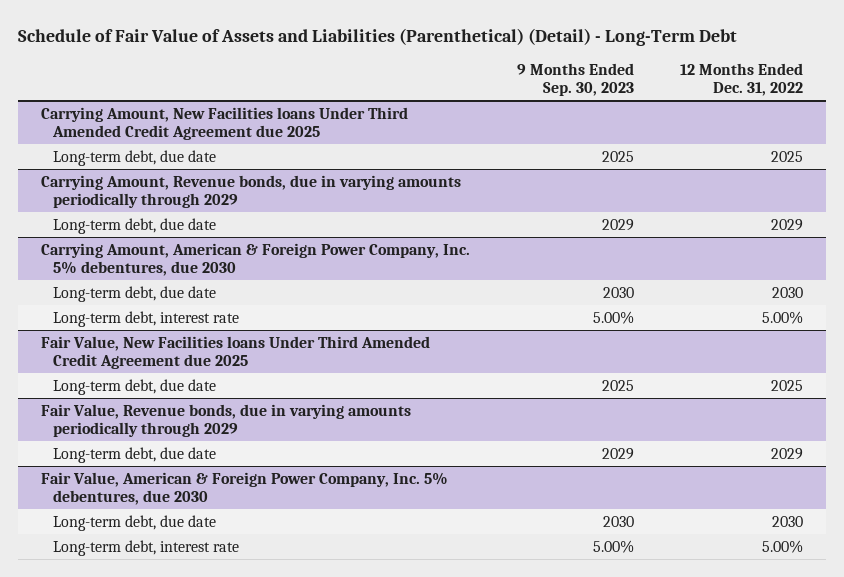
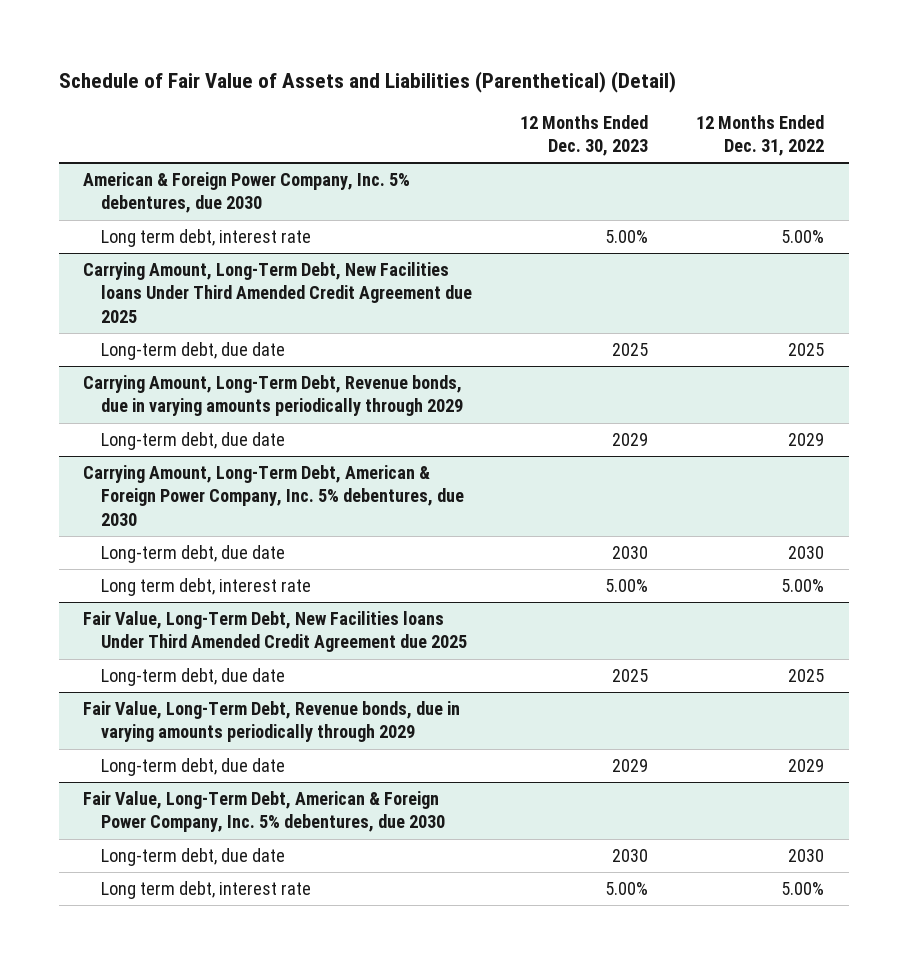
- Schedule of Fair Value of Assets and Liabilities (Parenthetical) (Detail) - Long-Term Debt
+ Schedule of Fair Value of Assets and Liabilities (Parenthetical) (Detail)
- | 9 Months Ended Sep. 30, 2023 | 12 Months Ended Dec. 31, 2022
+ | 12 Months Ended Dec. 30, 2023 | 12 Months Ended Dec. 31, 2022
- Carrying Amount, New Facilities loans Under Third Amended Credit Agreement due 2025
+ American & Foreign Power Company, Inc. 5% debentures, due 2030
+ Long term debt, interest rate | 5.00% | 5.00%
+ Carrying Amount, Long-Term Debt, New Facilities loans Under Third Amended Credit Agreement due 2025
- Carrying Amount, Revenue bonds, due in varying amounts periodically through 2029
+ Carrying Amount, Long-Term Debt, Revenue bonds, due in varying amounts periodically through 2029
- Carrying Amount, American & Foreign Power Company, Inc. 5% debentures, due 2030
+ Carrying Amount, Long-Term Debt, American & Foreign Power Company, Inc. 5% debentures, due 2030
- Long-term debt, interest rate | 5.00% | 5.00%
- Fair Value, New Facilities loans Under Third Amended Credit Agreement due 2025
+ Long term debt, interest rate | 5.00% | 5.00%
+ Fair Value, Long-Term Debt, New Facilities loans Under Third Amended Credit Agreement due 2025
- Fair Value, Revenue bonds, due in varying amounts periodically through 2029
+ Fair Value, Long-Term Debt, Revenue bonds, due in varying amounts periodically through 2029
- Fair Value, American & Foreign Power Company, Inc. 5% debentures, due 2030
+ Fair Value, Long-Term Debt, American & Foreign Power Company, Inc. 5% debentures, due 2030
- Long-term debt, interest rate | 5.00% | 5.00%
+ Long term debt, interest rate | 5.00% | 5.00%

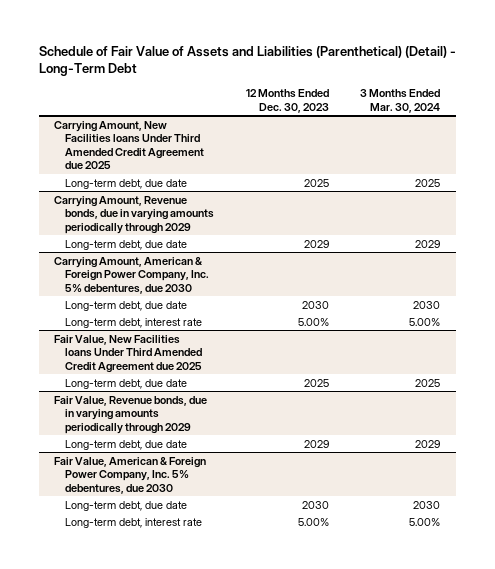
- Schedule of Fair Value of Assets and Liabilities (Parenthetical) (Detail)
+ Schedule of Fair Value of Assets and Liabilities (Parenthetical) (Detail) - Long-Term Debt
- | 12 Months Ended Dec. 30, 2023 | 12 Months Ended Dec. 31, 2022
+ | 12 Months Ended Dec. 30, 2023 | 3 Months Ended Mar. 30, 2024
- American & Foreign Power Company, Inc. 5% debentures, due 2030
- Long term debt, interest rate | 5.00% | 5.00%
- Carrying Amount, Long-Term Debt, New Facilities loans Under Third Amended Credit Agreement due 2025
+ Carrying Amount, New Facilities loans Under Third Amended Credit Agreement due 2025
- Carrying Amount, Long-Term Debt, Revenue bonds, due in varying amounts periodically through 2029
+ Carrying Amount, Revenue bonds, due in varying amounts periodically through 2029
- Carrying Amount, Long-Term Debt, American & Foreign Power Company, Inc. 5% debentures, due 2030
+ Carrying Amount, American & Foreign Power Company, Inc. 5% debentures, due 2030
- Long term debt, interest rate | 5.00% | 5.00%
- Fair Value, Long-Term Debt, New Facilities loans Under Third Amended Credit Agreement due 2025
+ Long-term debt, interest rate | 5.00% | 5.00%
+ Fair Value, New Facilities loans Under Third Amended Credit Agreement due 2025
- Fair Value, Long-Term Debt, Revenue bonds, due in varying amounts periodically through 2029
+ Fair Value, Revenue bonds, due in varying amounts periodically through 2029
- Fair Value, Long-Term Debt, American & Foreign Power Company, Inc. 5% debentures, due 2030
+ Fair Value, American & Foreign Power Company, Inc. 5% debentures, due 2030
- Long term debt, interest rate | 5.00% | 5.00%
+ Long-term debt, interest rate | 5.00% | 5.00%

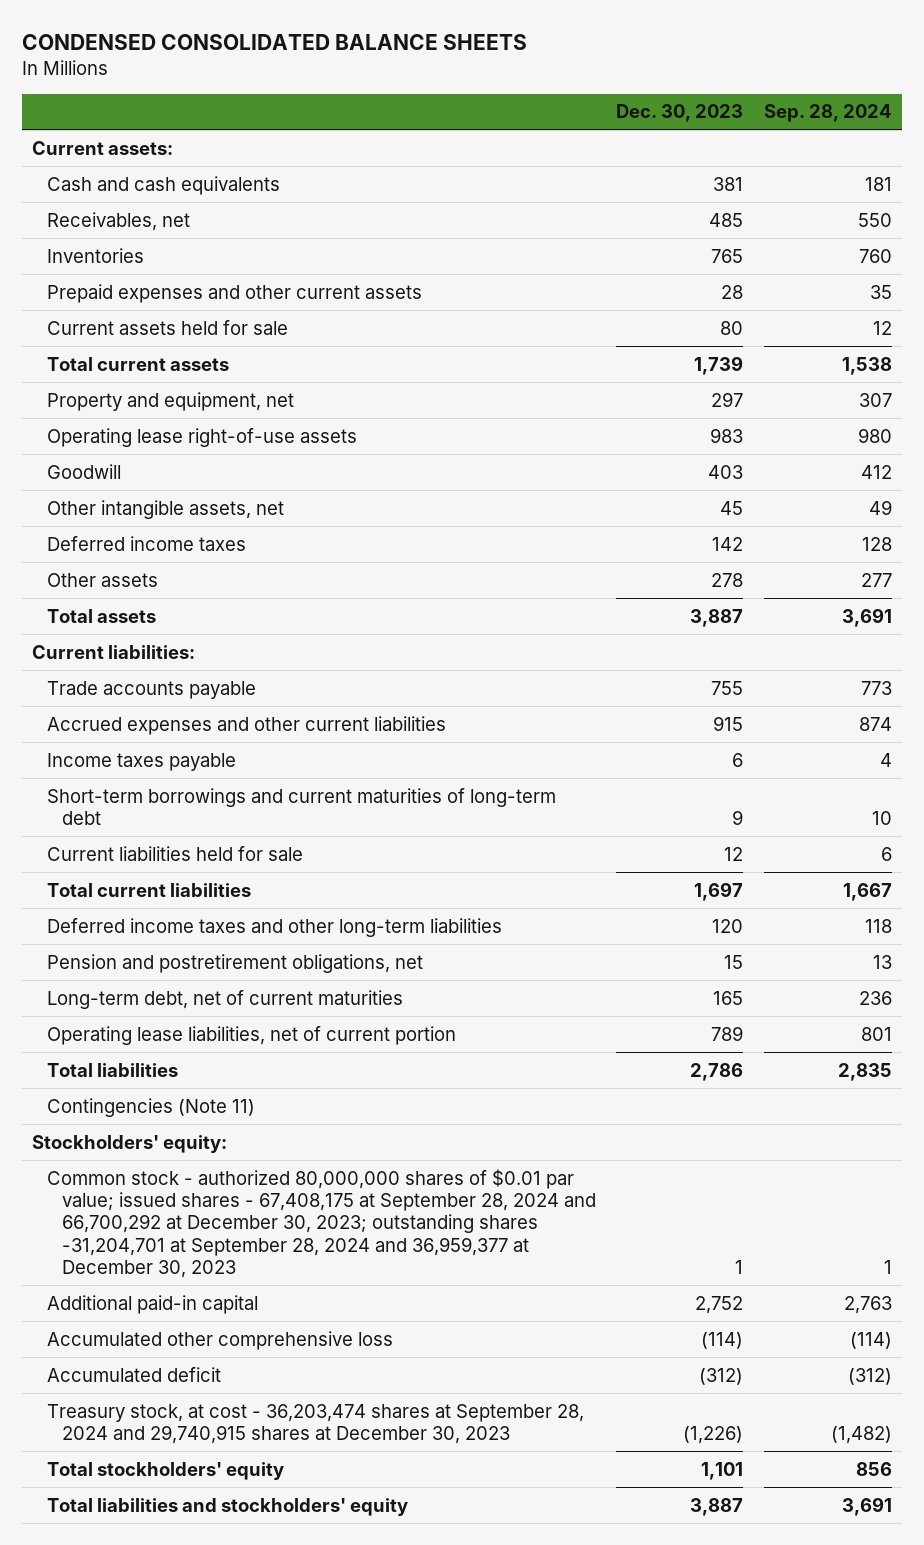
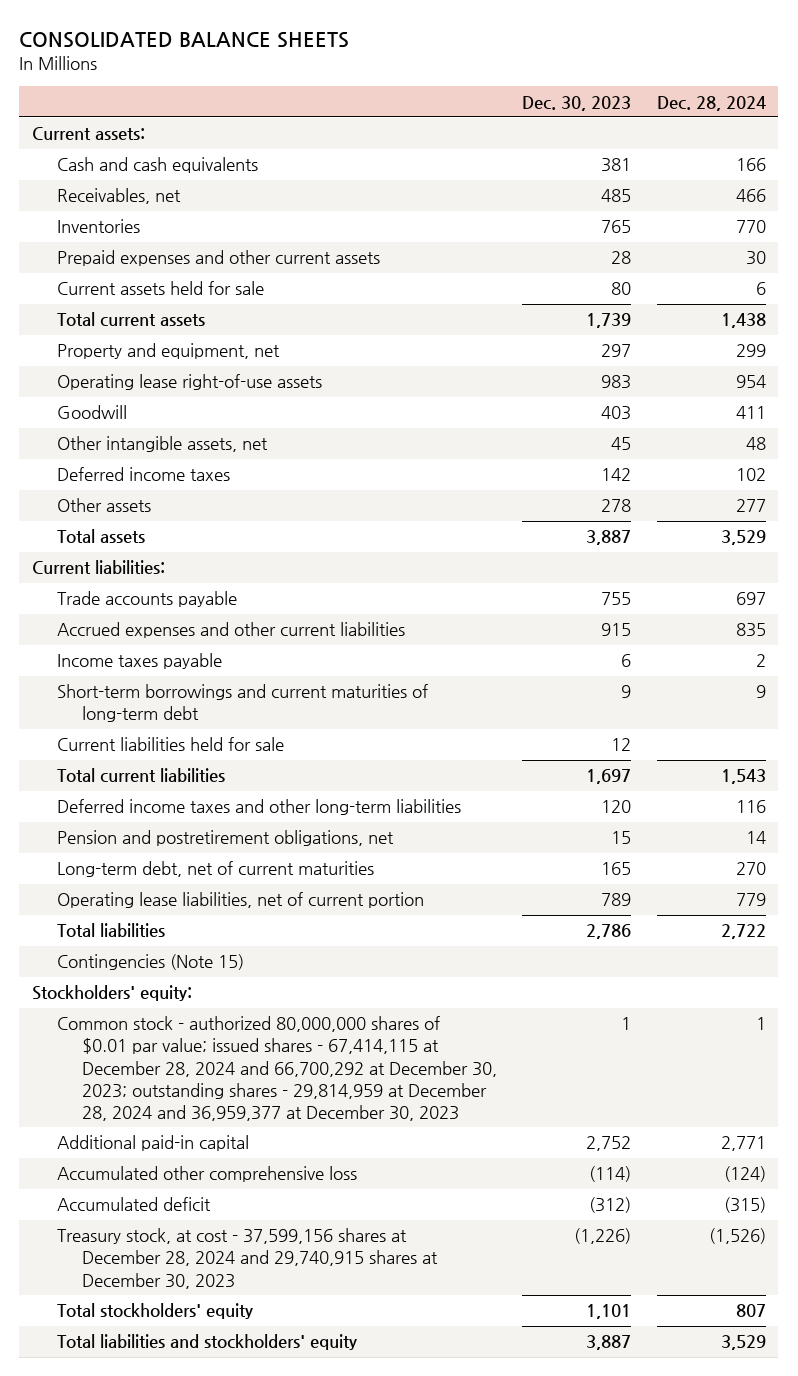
- CONDENSED CONSOLIDATED BALANCE SHEETS
+ CONSOLIDATED BALANCE SHEETS
- | Dec. 30, 2023 | Sep. 28, 2024
+ | Dec. 30, 2023 | Dec. 28, 2024
- Contingencies (Note 11)
+ Contingencies (Note 15)
- Common stock - authorized 80,000,000 shares of $0.01 par value; issued shares - 67,408,175 at September 28, 2024 and 66,700,292 at December 30, 2023; outstanding shares -31,204,701 at September 28, 2024 and 36,959,377 at December 30, 2023 | 1 | 1
+ Common stock - authorized 80,000,000 shares of $0.01 par value; issued shares - 67,414,115 at December 28, 2024 and 66,700,292 at December 30, 2023; outstanding shares - 29,814,959 at December 28, 2024 and 36,959,377 at December 30, 2023 | 1 | 1
- Treasury stock, at cost - 36,203,474 shares at September 28, 2024 and 29,740,915 shares at December 30, 2023 | (1,226) | (1,482)
+ Treasury stock, at cost - 37,599,156 shares at December 28, 2024 and 29,740,915 shares at December 30, 2023 | (1,226) | (1,526)

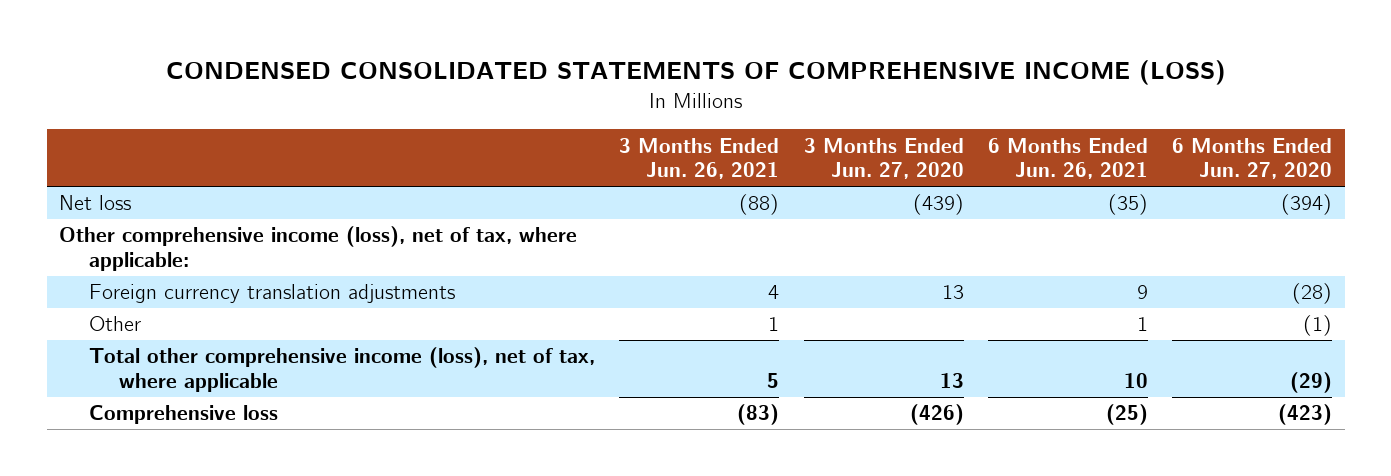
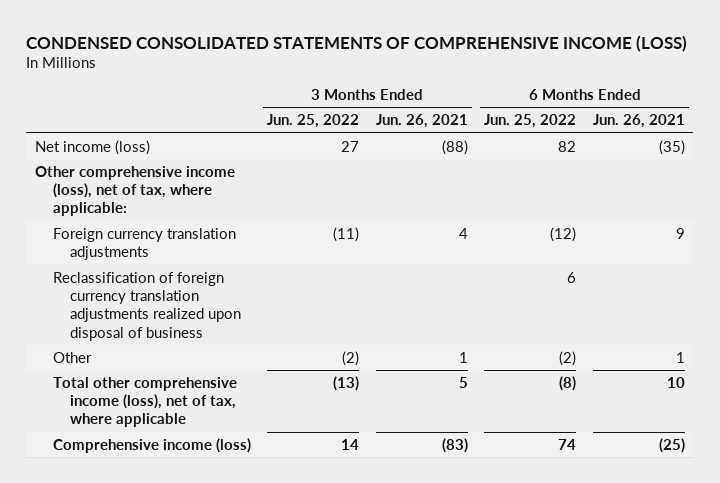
- | 3 Months Ended Jun. 26, 2021 | 3 Months Ended Jun. 27, 2020 | 6 Months Ended Jun. 26, 2021 | 6 Months Ended Jun. 27, 2020
+ | 3 Months Ended Jun. 25, 2022 | 3 Months Ended Jun. 26, 2021 | 6 Months Ended Jun. 25, 2022 | 6 Months Ended Jun. 26, 2021
- Net loss | (88) | (439) | (35) | (394)
+ Net income (loss) | 27 | (88) | 82 | (35)
+ Reclassification of foreign currency translation adjustments realized upon disposal of business | | | 6 |
- Comprehensive loss | (83) | (426) | (25) | (423)
+ Comprehensive income (loss) | 14 | (83) | 74 | (25)

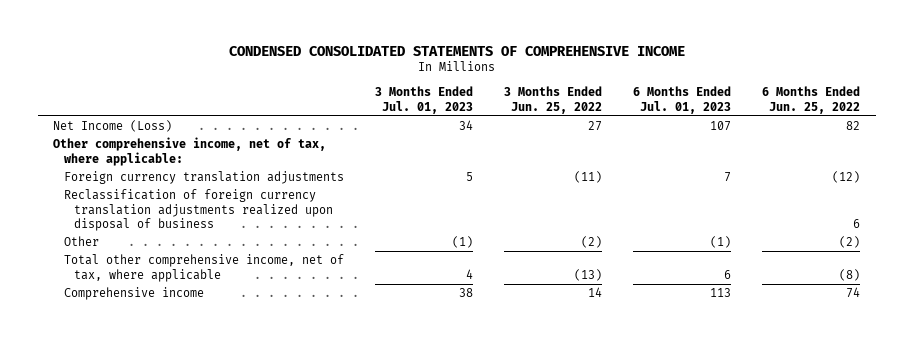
- CONDENSED CONSOLIDATED STATEMENTS OF COMPREHENSIVE INCOME (LOSS)
+ CONDENSED CONSOLIDATED STATEMENTS OF COMPREHENSIVE INCOME
- | 3 Months Ended Jun. 25, 2022 | 3 Months Ended Jun. 26, 2021 | 6 Months Ended Jun. 25, 2022 | 6 Months Ended Jun. 26, 2021
+ | 3 Months Ended Jul. 01, 2023 | 3 Months Ended Jun. 25, 2022 | 6 Months Ended Jul. 01, 2023 | 6 Months Ended Jun. 25, 2022
- Net income (loss) | 27 | (88) | 82 | (35)
- Other comprehensive income (loss), net of tax, where applicable:
+ Net Income (Loss) | 34 | 27 | 107 | 82
+ Other comprehensive income, net of tax, where applicable:
- Total other comprehensive income (loss), net of tax, where applicable | (13) | 5 | (8) | 10
- Comprehensive income (loss) | 14 | (83) | 74 | (25)
+ Total other comprehensive income, net of tax, where applicable | 4 | (13) | 6 | (8)
+ Comprehensive income | 38 | 14 | 113 | 74

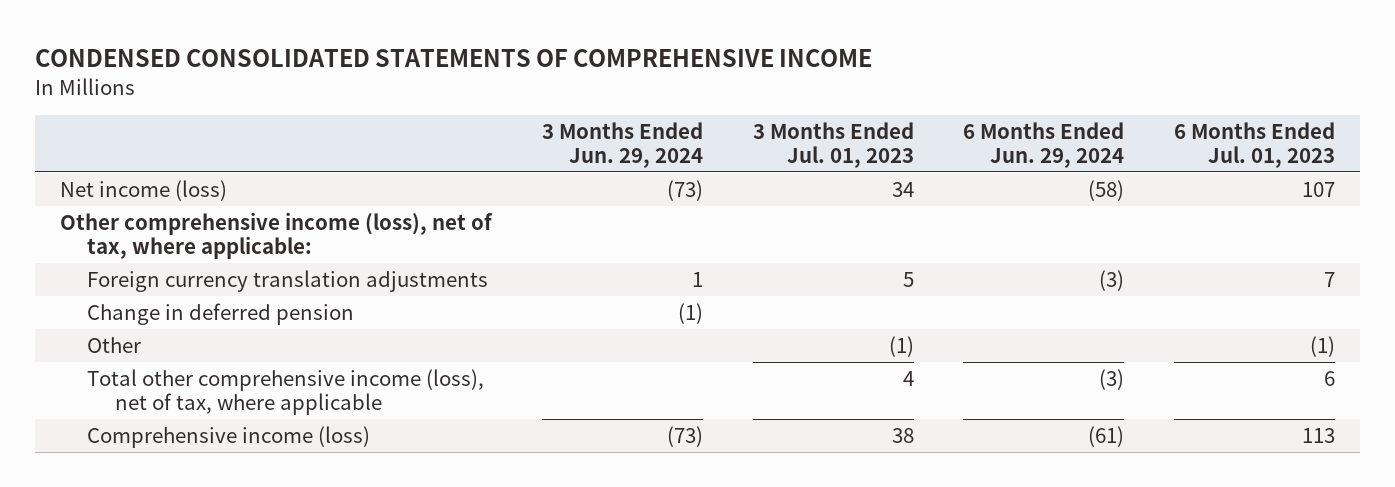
- | 3 Months Ended Jul. 01, 2023 | 3 Months Ended Jun. 25, 2022 | 6 Months Ended Jul. 01, 2023 | 6 Months Ended Jun. 25, 2022
+ | 3 Months Ended Jun. 29, 2024 | 3 Months Ended Jul. 01, 2023 | 6 Months Ended Jun. 29, 2024 | 6 Months Ended Jul. 01, 2023
- Net Income (Loss) | 34 | 27 | 107 | 82
- Other comprehensive income, net of tax, where applicable:
+ Net income (loss) | (73) | 34 | (58) | 107
+ Other comprehensive income (loss), net of tax, where applicable:
- Reclassification of foreign currency translation adjustments realized upon disposal of business | | | | 6
+ Change in deferred pension | (1) | | |
- Total other comprehensive income, net of tax, where applicable | 4 | (13) | 6 | (8)
- Comprehensive income | 38 | 14 | 113 | 74
+ Total other comprehensive income (loss), net of tax, where applicable | | 4 | (3) | 6
+ Comprehensive income (loss) | (73) | 38 | (61) | 113

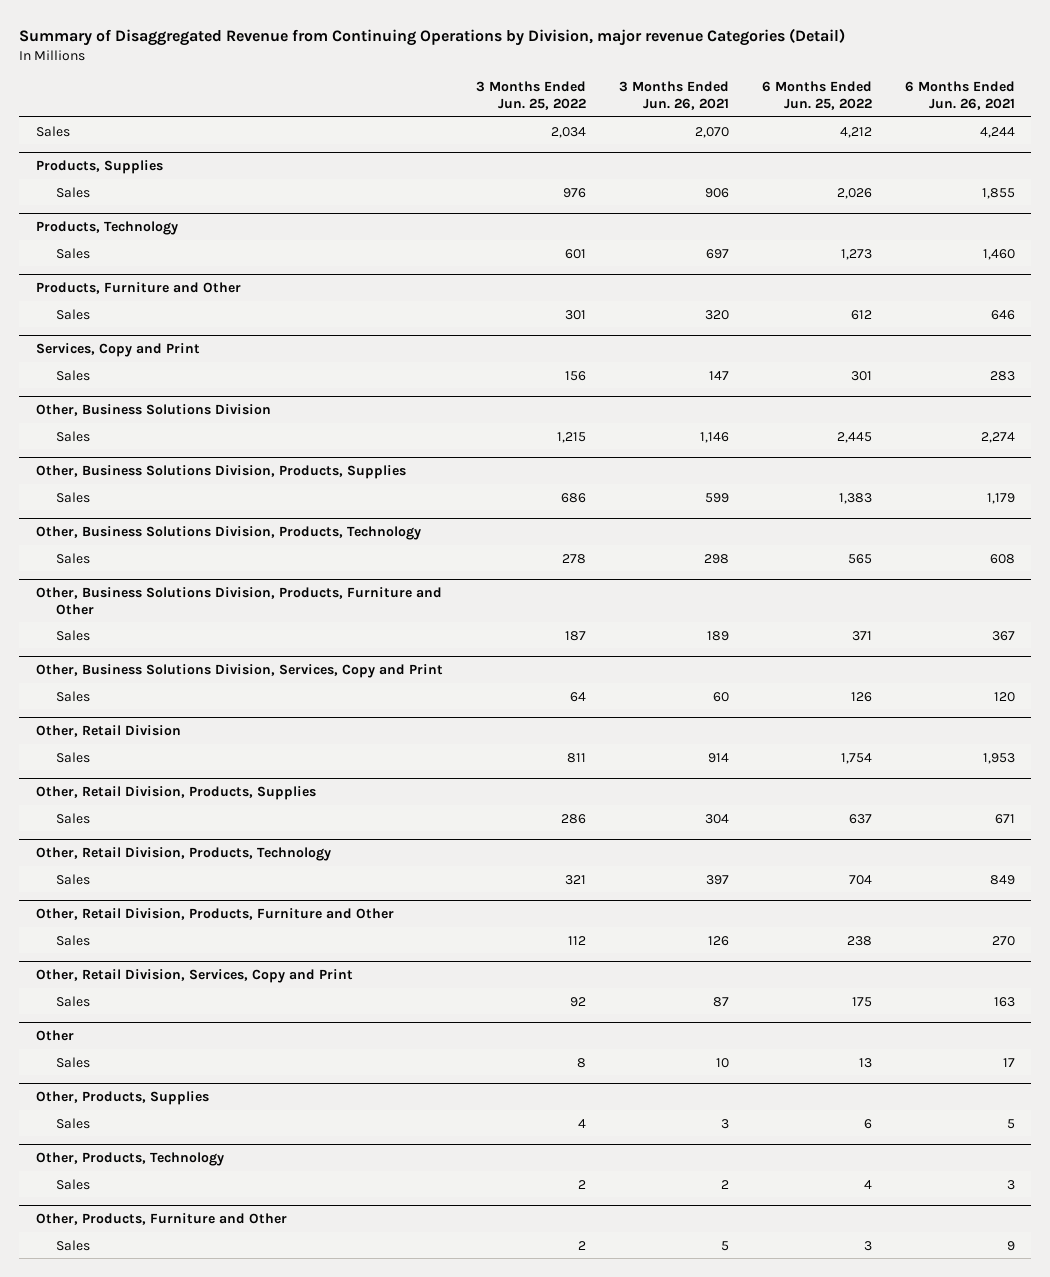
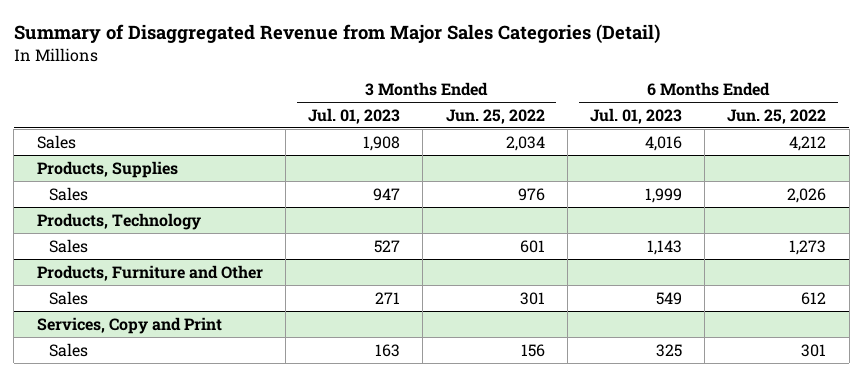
- Summary of Disaggregated Revenue from Continuing Operations by Division, major revenue Categories (Detail)
+ Summary of Disaggregated Revenue from Major Sales Categories (Detail)
- | 3 Months Ended Jun. 25, 2022 | 3 Months Ended Jun. 26, 2021 | 6 Months Ended Jun. 25, 2022 | 6 Months Ended Jun. 26, 2021
+ | 3 Months Ended Jul. 01, 2023 | 3 Months Ended Jun. 25, 2022 | 6 Months Ended Jul. 01, 2023 | 6 Months Ended Jun. 25, 2022
- Other, Business Solutions Division
- Sales | 1,215 | 1,146 | 2,445 | 2,274
- Other, Business Solutions Division, Products, Supplies
- Sales | 686 | 599 | 1,383 | 1,179
- Other, Business Solutions Division, Products, Technology
- Sales | 278 | 298 | 565 | 608
- Other, Business Solutions Division, Products, Furniture and Other
- Sales | 187 | 189 | 371 | 367
- Other, Business Solutions Division, Services, Copy and Print
- Sales | 64 | 60 | 126 | 120
- Other, Retail Division
- Sales | 811 | 914 | 1,754 | 1,953
- Other, Retail Division, Products, Supplies
- Sales | 286 | 304 | 637 | 671
- Other, Retail Division, Products, Technology
- Sales | 321 | 397 | 704 | 849
- Other, Retail Division, Products, Furniture and Other
- Sales | 112 | 126 | 238 | 270
- Other, Retail Division, Services, Copy and Print
- Sales | 92 | 87 | 175 | 163
- Other
- Sales | 8 | 10 | 13 | 17
- Other, Products, Supplies
- Sales | 4 | 3 | 6 | 5
- Other, Products, Technology
- Sales | 2 | 2 | 4 | 3
- Other, Products, Furniture and Other
- Sales | 2 | 5 | 3 | 9

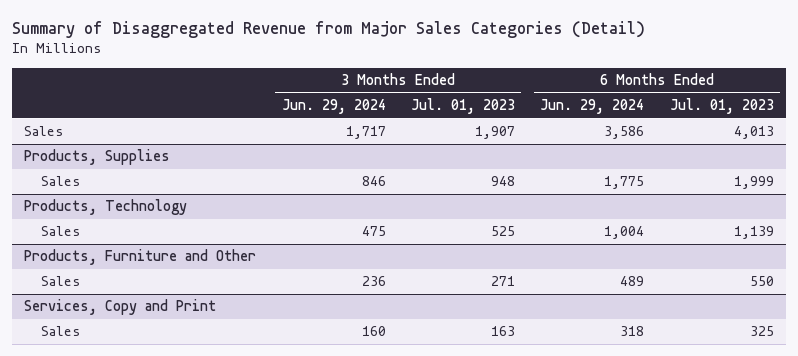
- | 3 Months Ended Jul. 01, 2023 | 3 Months Ended Jun. 25, 2022 | 6 Months Ended Jul. 01, 2023 | 6 Months Ended Jun. 25, 2022
+ | 3 Months Ended Jun. 29, 2024 | 3 Months Ended Jul. 01, 2023 | 6 Months Ended Jun. 29, 2024 | 6 Months Ended Jul. 01, 2023
- Sales | 1,908 | 2,034 | 4,016 | 4,212
+ Sales | 1,717 | 1,907 | 3,586 | 4,013
@ Products, Supplies
- Sales | 947 | 976 | 1,999 | 2,026
+ Sales | 846 | 948 | 1,775 | 1,999
@ Products, Technology
- Sales | 527 | 601 | 1,143 | 1,273
+ Sales | 475 | 525 | 1,004 | 1,139
@ Products, Furniture and Other
- Sales | 271 | 301 | 549 | 612
+ Sales | 236 | 271 | 489 | 550

